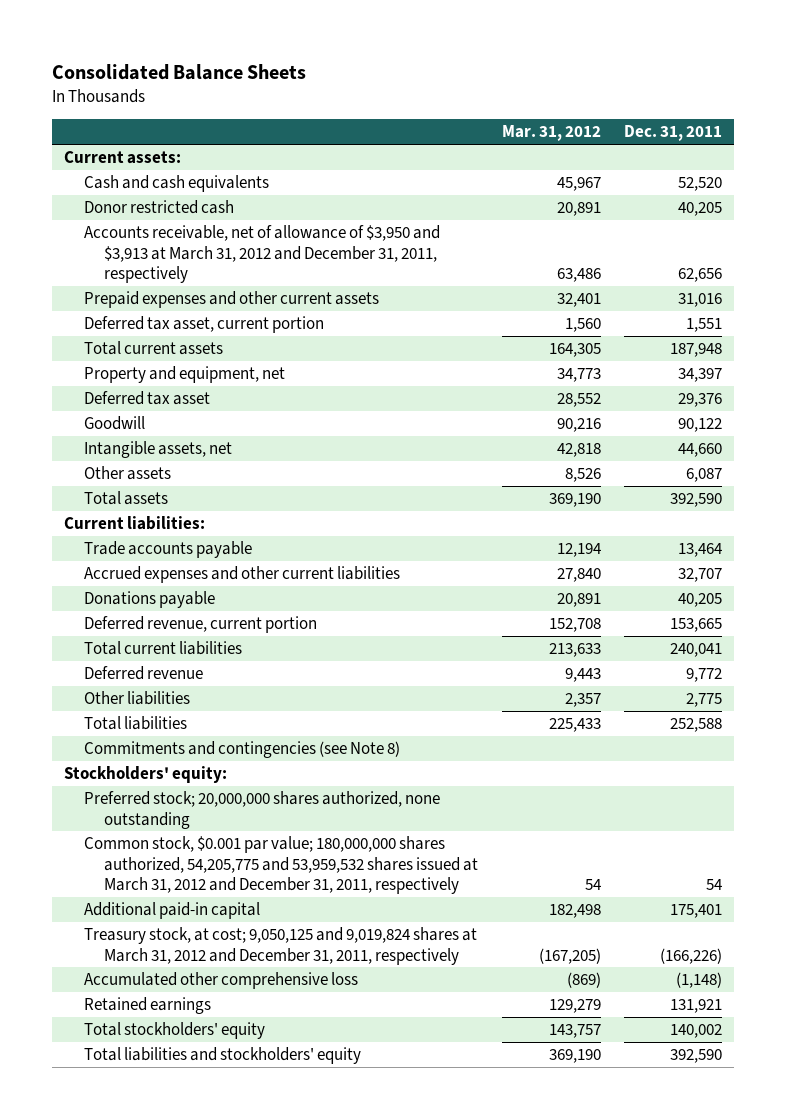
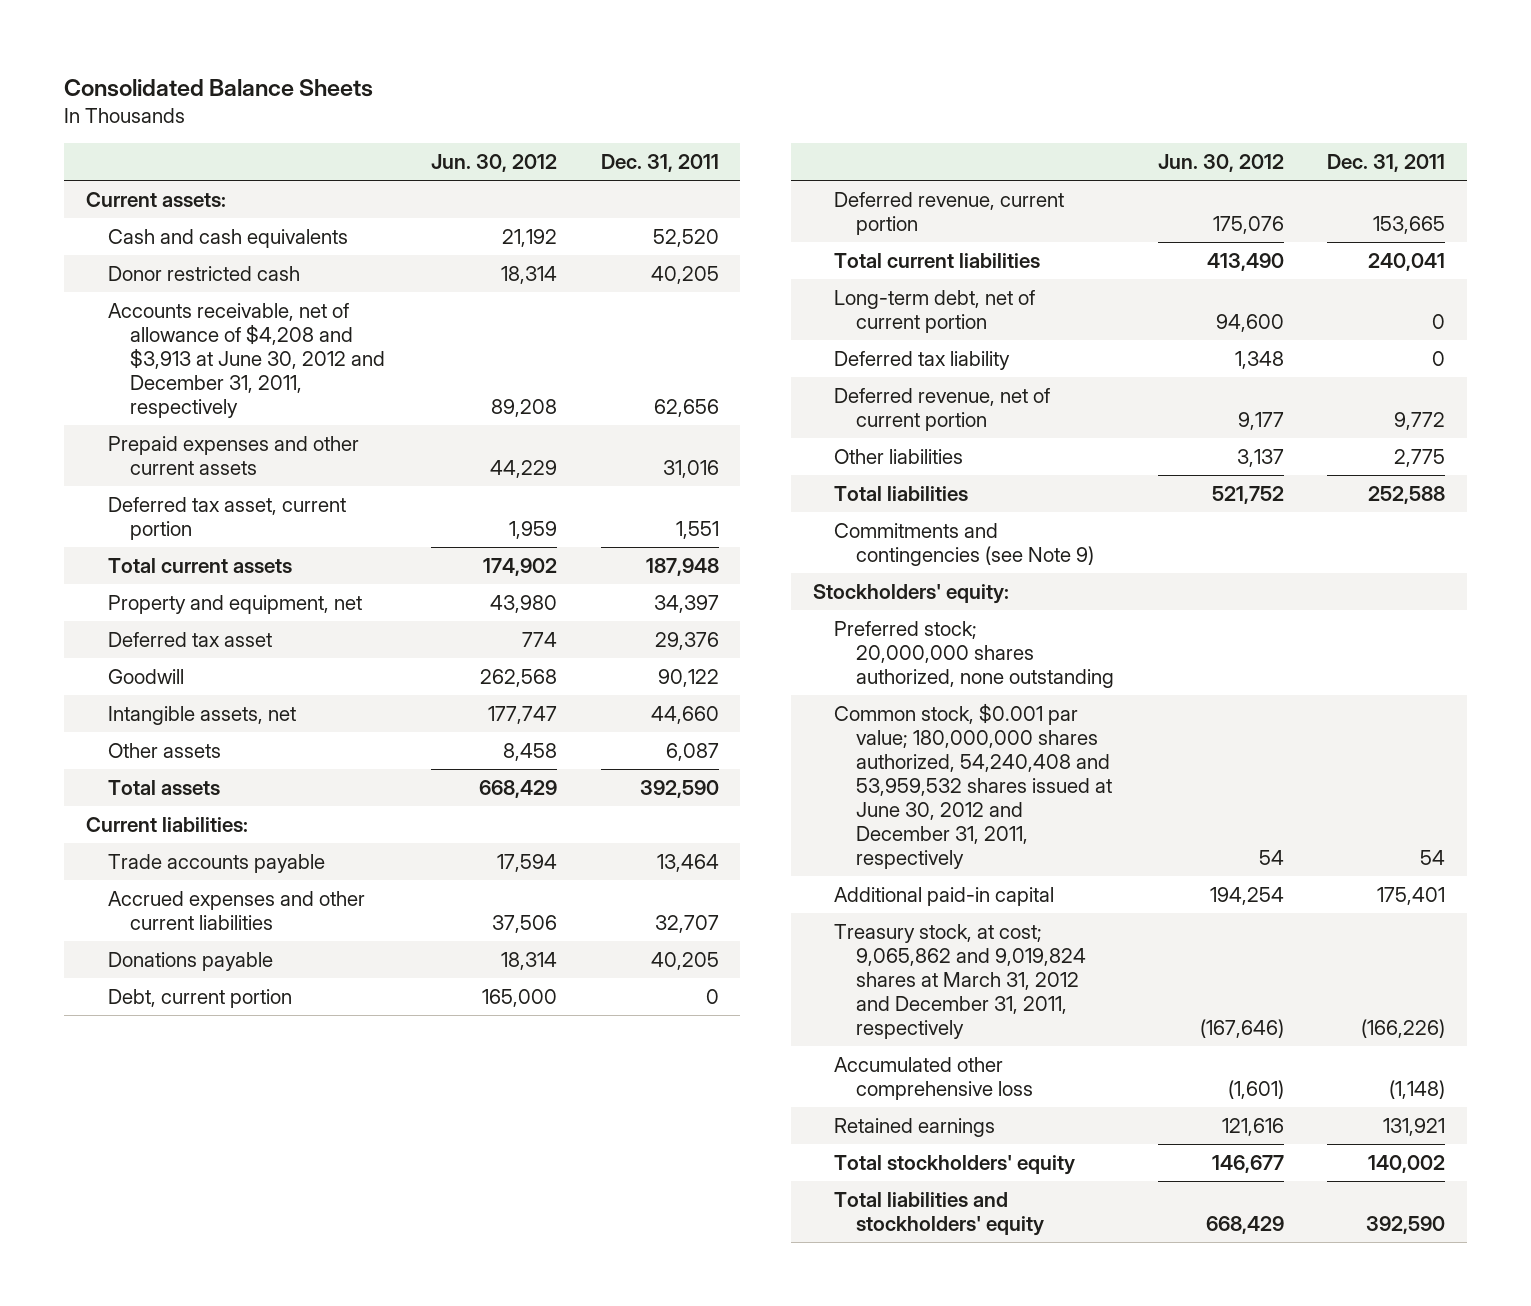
- | Mar. 31, 2012 | Dec. 31, 2011
+ | Jun. 30, 2012 | Dec. 31, 2011
- Accounts receivable, net of allowance of $3,950 and $3,913 at March 31, 2012 and December 31, 2011, respectively | 63,486 | 62,656
+ Accounts receivable, net of allowance of $4,208 and $3,913 at June 30, 2012 and December 31, 2011, respectively | 89,208 | 62,656
+ Debt, current portion | 165,000 | 0
- Deferred revenue | 9,443 | 9,772
+ Long-term debt, net of current portion | 94,600 | 0
+ Deferred tax liability | 1,348 | 0
+ Deferred revenue, net of current portion | 9,177 | 9,772
- Commitments and contingencies (see Note 8)
+ Commitments and contingencies (see Note 9)
- Common stock, $0.001 par value; 180,000,000 shares authorized, 54,205,775 and 53,959,532 shares issued at March 31, 2012 and December 31, 2011, respectively | 54 | 54
+ Common stock, $0.001 par value; 180,000,000 shares authorized, 54,240,408 and 53,959,532 shares issued at June 30, 2012 and December 31, 2011, respectively | 54 | 54
- Treasury stock, at cost; 9,050,125 and 9,019,824 shares at March 31, 2012 and December 31, 2011, respectively | (167,205) | (166,226)
+ Treasury stock, at cost; 9,065,862 and 9,019,824 shares at March 31, 2012 and December 31, 2011, respectively | (167,646) | (166,226)

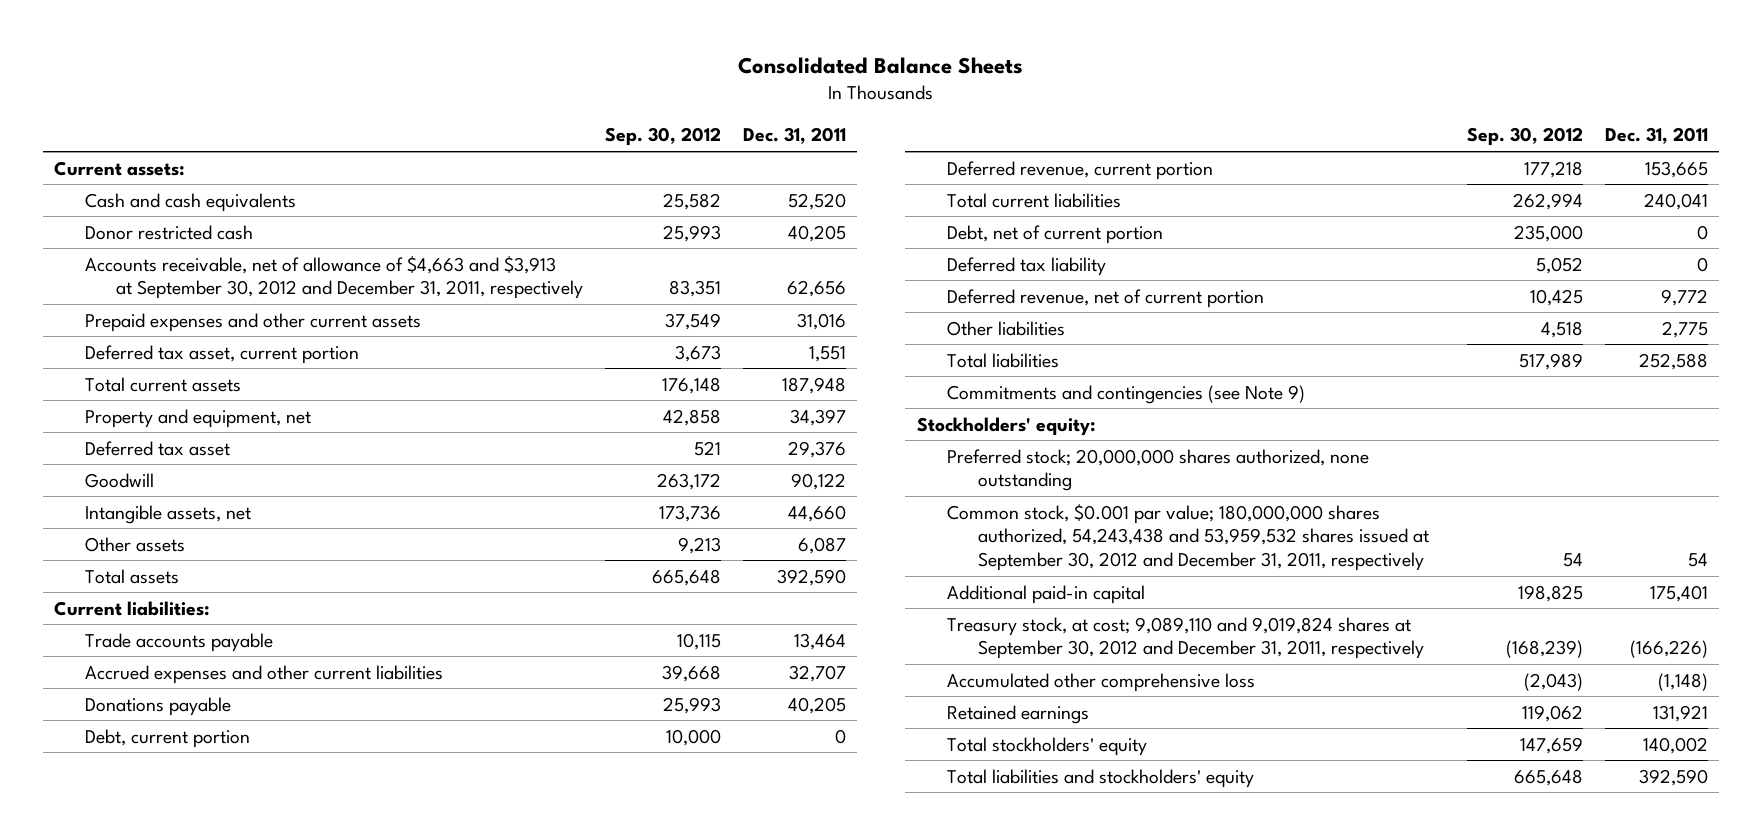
- | Jun. 30, 2012 | Dec. 31, 2011
+ | Sep. 30, 2012 | Dec. 31, 2011
- Accounts receivable, net of allowance of $4,208 and $3,913 at June 30, 2012 and December 31, 2011, respectively | 89,208 | 62,656
+ Accounts receivable, net of allowance of $4,663 and $3,913 at September 30, 2012 and December 31, 2011, respectively | 83,351 | 62,656
- Long-term debt, net of current portion | 94,600 | 0
+ Debt, net of current portion | 235,000 | 0
- Common stock, $0.001 par value; 180,000,000 shares authorized, 54,240,408 and 53,959,532 shares issued at June 30, 2012 and December 31, 2011, respectively | 54 | 54
+ Common stock, $0.001 par value; 180,000,000 shares authorized, 54,243,438 and 53,959,532 shares issued at September 30, 2012 and December 31, 2011, respectively | 54 | 54
- Treasury stock, at cost; 9,065,862 and 9,019,824 shares at March 31, 2012 and December 31, 2011, respectively | (167,646) | (166,226)
+ Treasury stock, at cost; 9,089,110 and 9,019,824 shares at September 30, 2012 and December 31, 2011, respectively | (168,239) | (166,226)

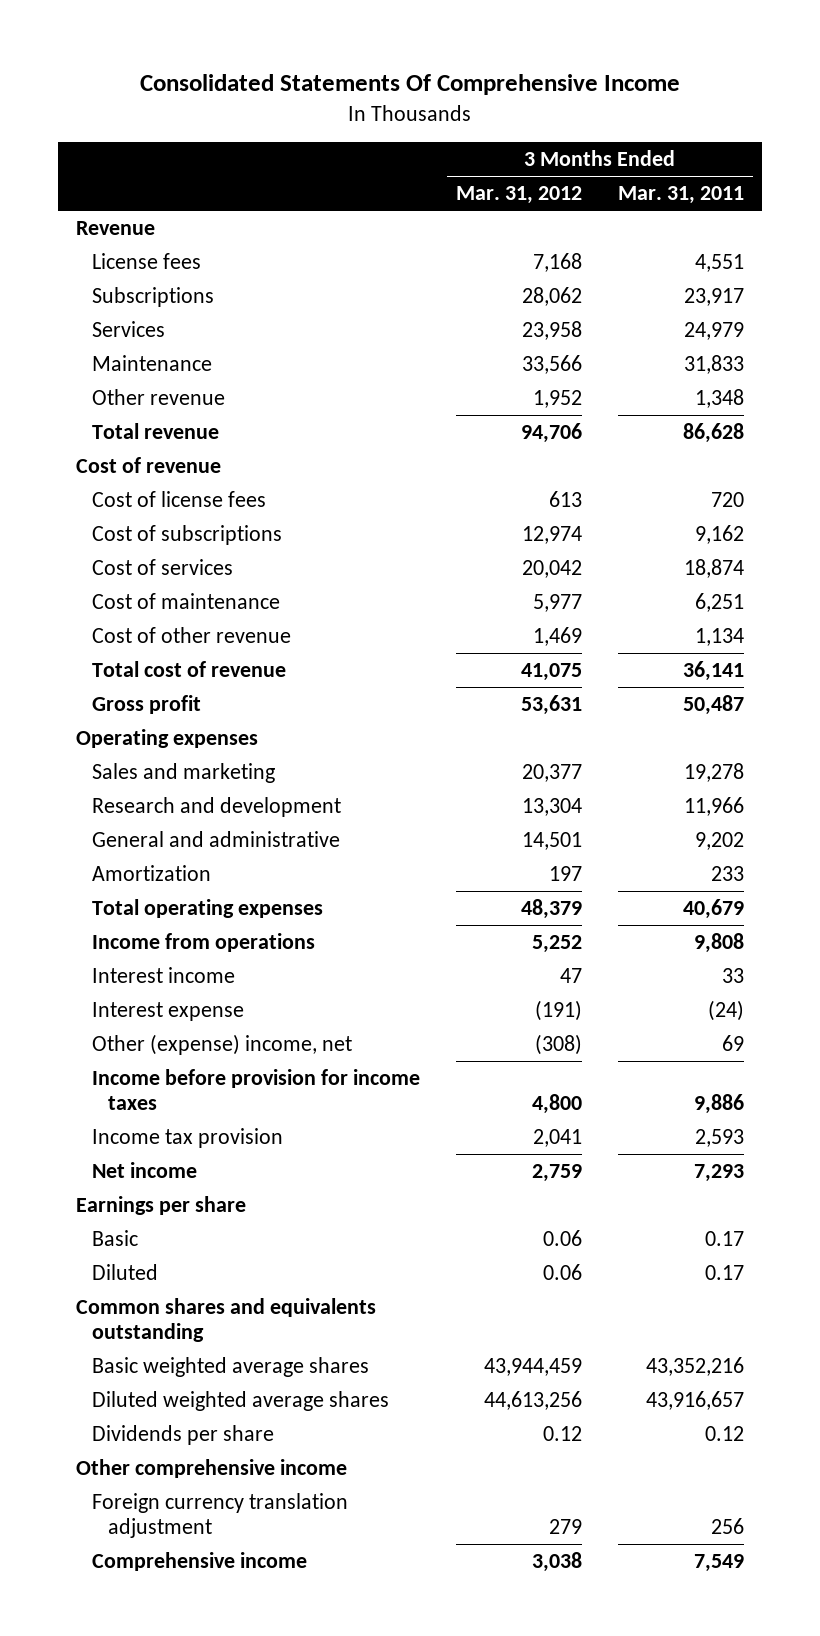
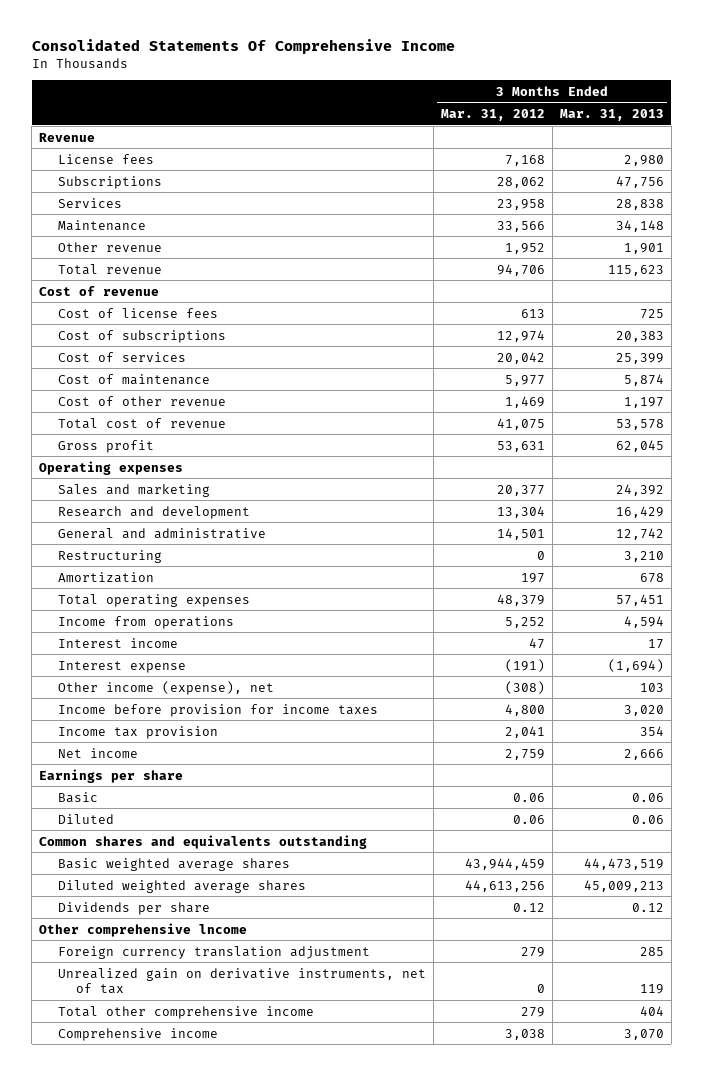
- | 3 Months Ended Mar. 31, 2012 | 3 Months Ended Mar. 31, 2011
+ | 3 Months Ended Mar. 31, 2012 | 3 Months Ended Mar. 31, 2013
+ Restructuring | 0 | 3,210
- Other (expense) income, net | (308) | 69
+ Other income (expense), net | (308) | 103
- Other comprehensive income
+ Other comprehensive lncome
+ Unrealized gain on derivative instruments, net of tax | 0 | 119
+ Total other comprehensive income | 279 | 404

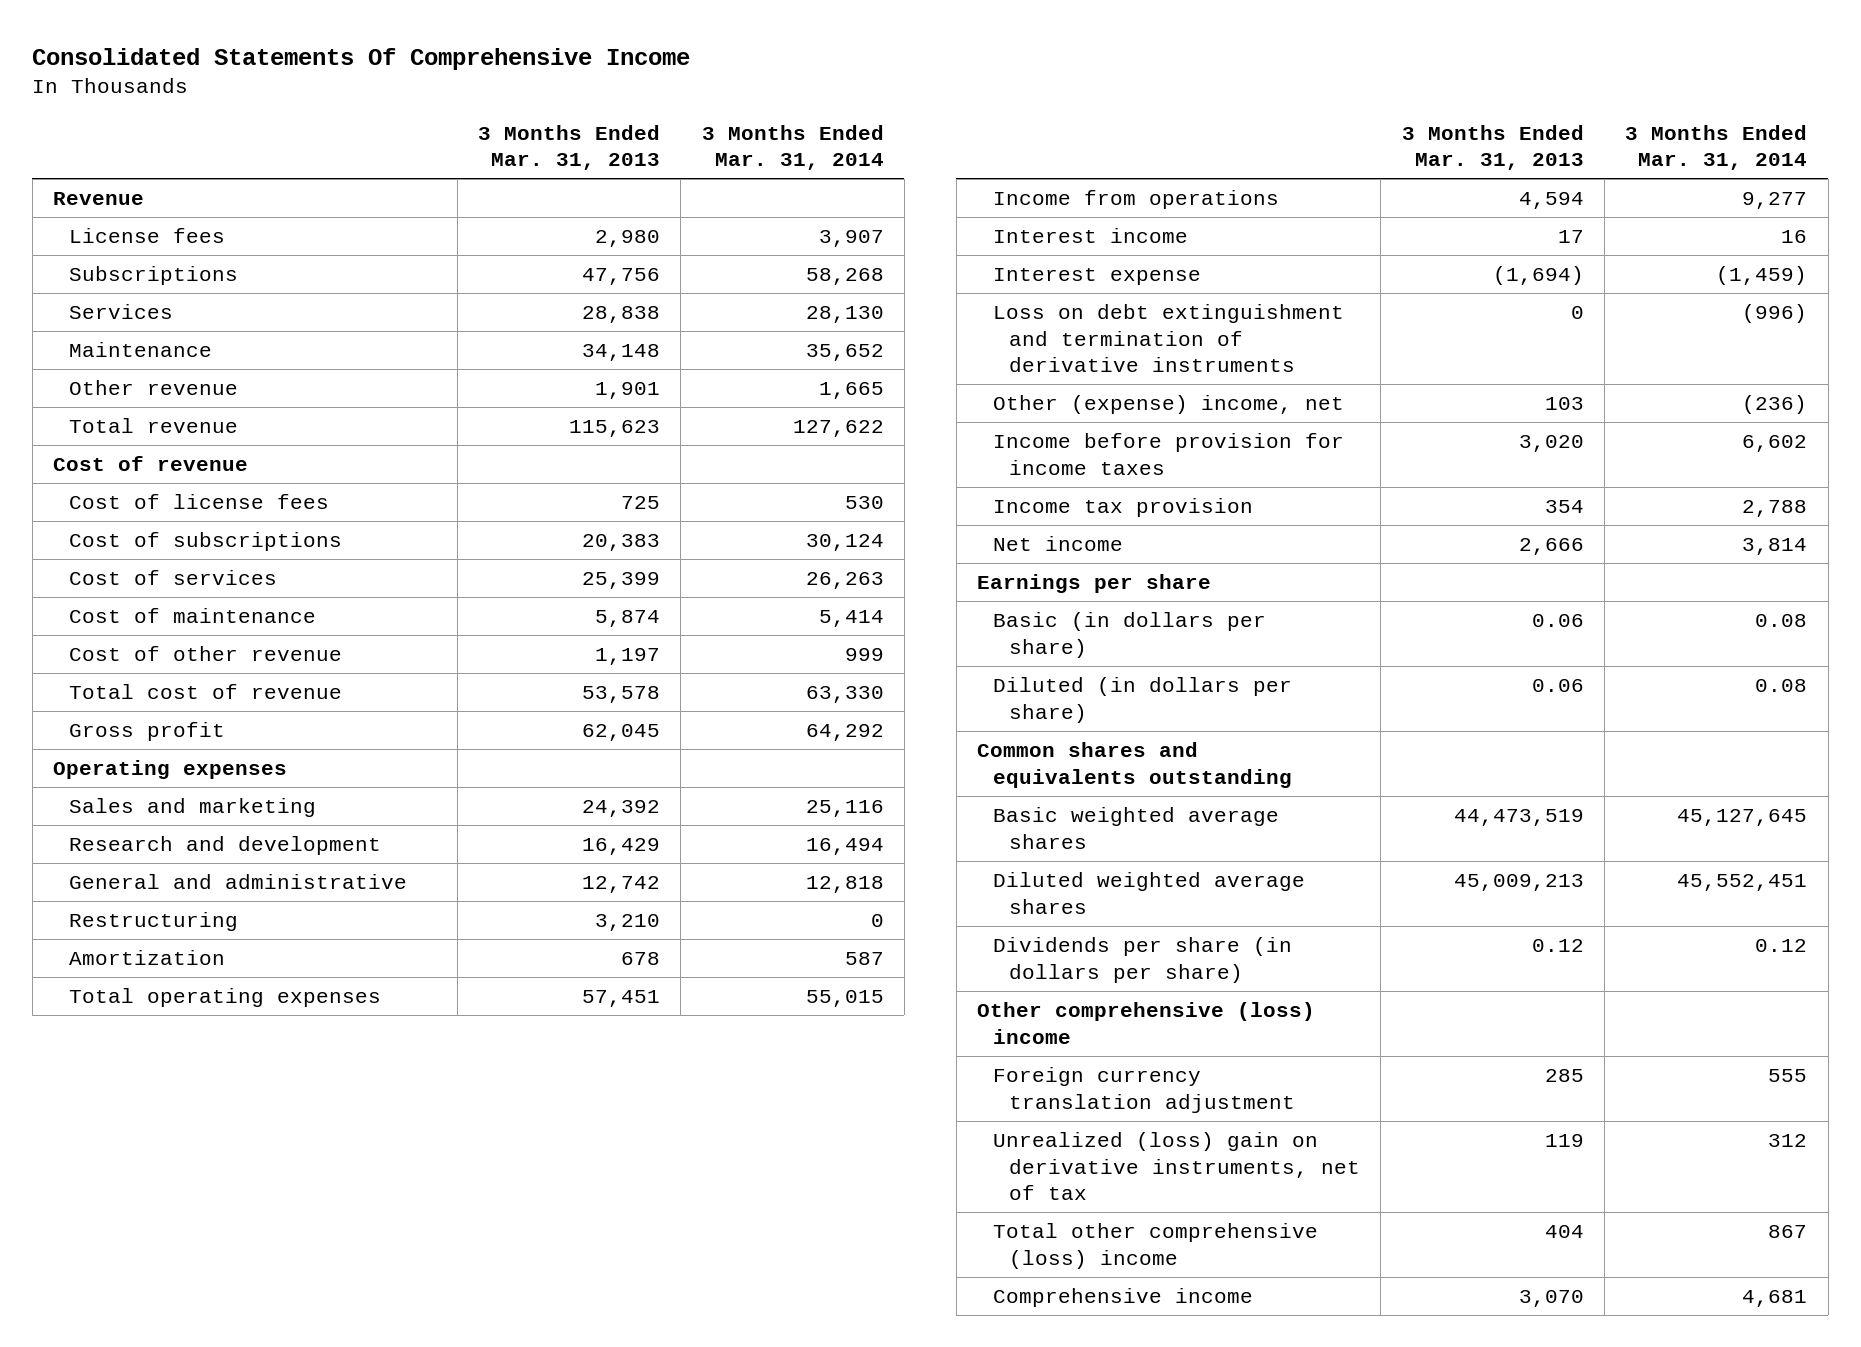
- | 3 Months Ended Mar. 31, 2012 | 3 Months Ended Mar. 31, 2013
+ | 3 Months Ended Mar. 31, 2013 | 3 Months Ended Mar. 31, 2014
- Other income (expense), net | (308) | 103
+ Loss on debt extinguishment and termination of derivative instruments | 0 | (996)
+ Other (expense) income, net | 103 | (236)
- Basic | 0.06 | 0.06
- Diluted | 0.06 | 0.06
+ Basic (in dollars per share) | 0.06 | 0.08
+ Diluted (in dollars per share) | 0.06 | 0.08
- Dividends per share | 0.12 | 0.12
- Other comprehensive lncome
+ Dividends per share (in dollars per share) | 0.12 | 0.12
+ Other comprehensive (loss) income
- Unrealized gain on derivative instruments, net of tax | 0 | 119
- Total other comprehensive income | 279 | 404
+ Unrealized (loss) gain on derivative instruments, net of tax | 119 | 312
+ Total other comprehensive (loss) income | 404 | 867

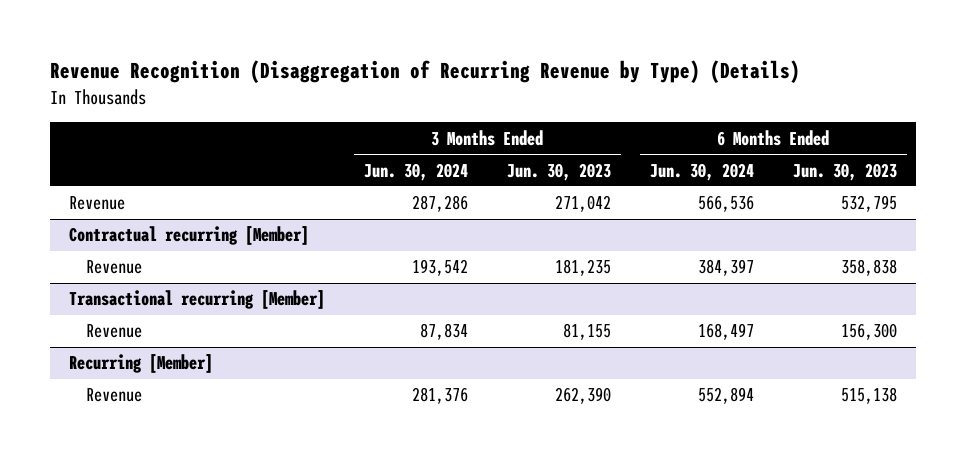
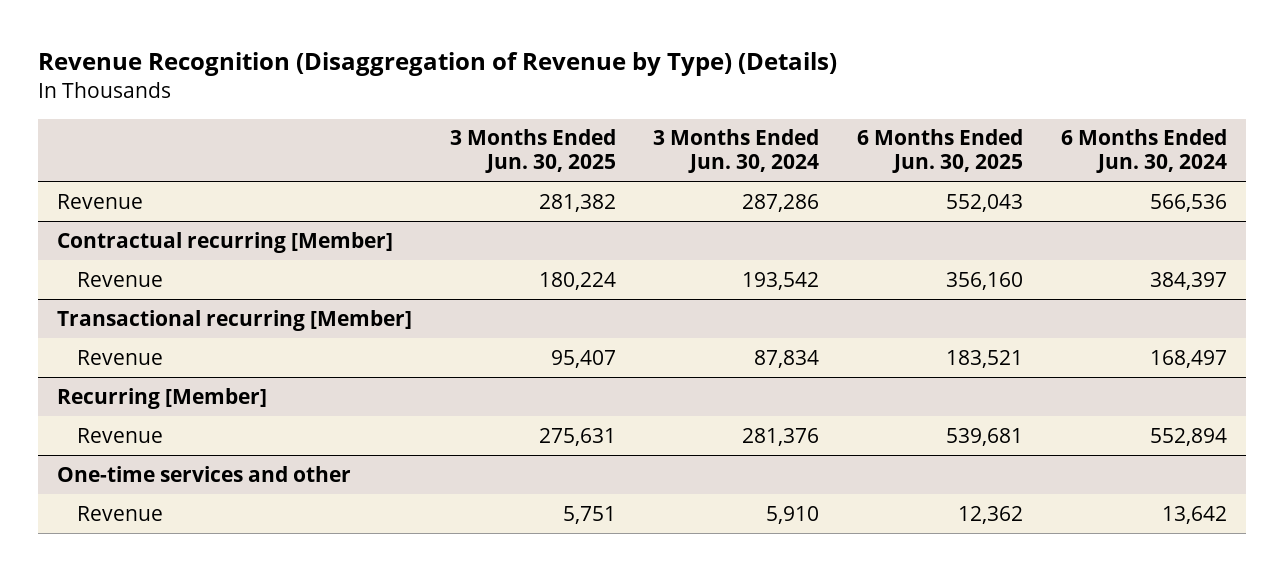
- Revenue Recognition (Disaggregation of Recurring Revenue by Type) (Details)
+ Revenue Recognition (Disaggregation of Revenue by Type) (Details)
- | 3 Months Ended Jun. 30, 2024 | 3 Months Ended Jun. 30, 2023 | 6 Months Ended Jun. 30, 2024 | 6 Months Ended Jun. 30, 2023
+ | 3 Months Ended Jun. 30, 2025 | 3 Months Ended Jun. 30, 2024 | 6 Months Ended Jun. 30, 2025 | 6 Months Ended Jun. 30, 2024
+ One-time services and other
+ Revenue | 5,751 | 5,910 | 12,362 | 13,642

